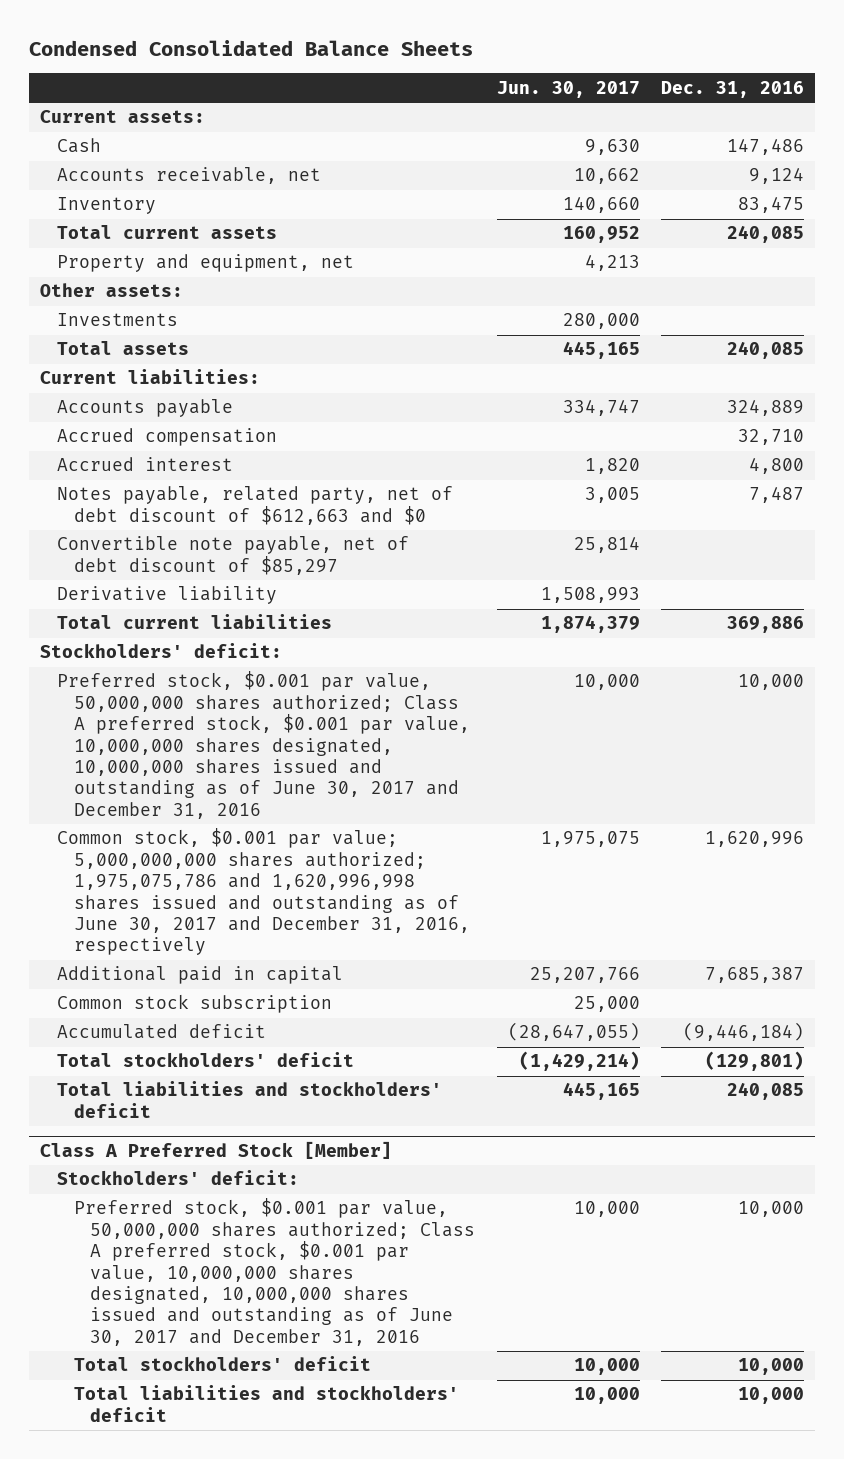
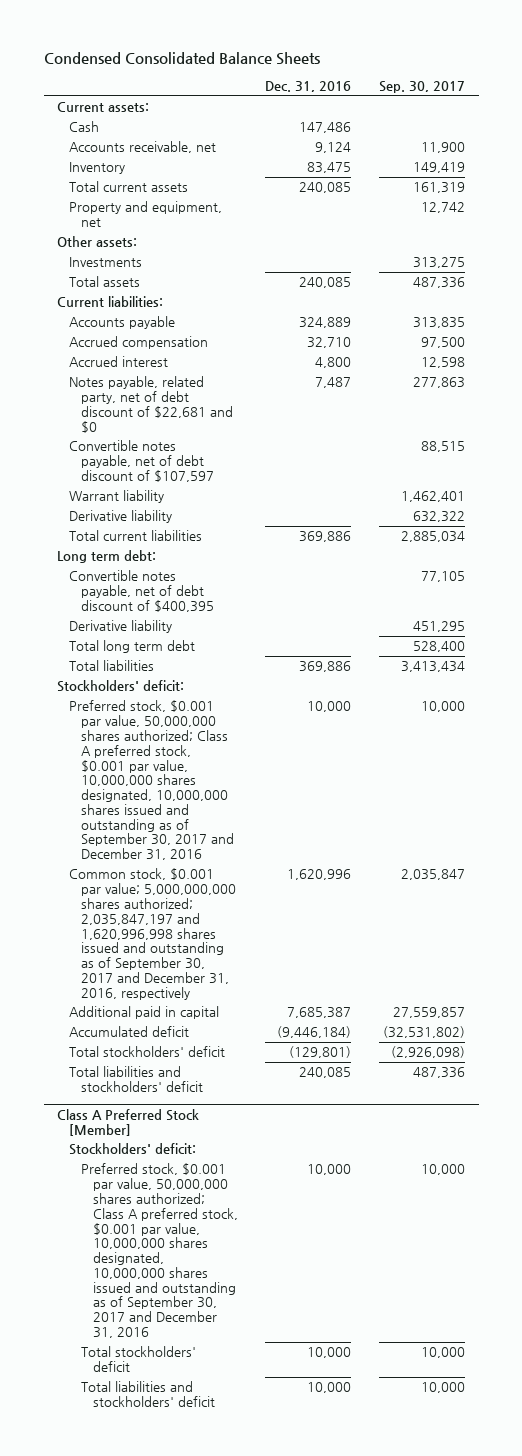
- | Jun. 30, 2017 | Dec. 31, 2016
+ | Dec. 31, 2016 | Sep. 30, 2017
- Notes payable, related party, net of debt discount of $612,663 and $0 | 3,005 | 7,487
- Convertible note payable, net of debt discount of $85,297 | 25,814 |
+ Notes payable, related party, net of debt discount of $22,681 and $0 | 7,487 | 277,863
+ Convertible notes payable, net of debt discount of $107,597 | | 88,515
+ Warrant liability | | 1,462,401
+ Long term debt:
+ Convertible notes payable, net of debt discount of $400,395 | | 77,105
+ Derivative liability | | 451,295
+ Total long term debt | | 528,400
+ Total liabilities | 369,886 | 3,413,434
- Preferred stock, $0.001 par value, 50,000,000 shares authorized; Class A preferred stock, $0.001 par value, 10,000,000 shares designated, 10,000,000 shares issued and outstanding as of June 30, 2017 and December 31, 2016 | 10,000 | 10,000
- Common stock, $0.001 par value; 5,000,000,000 shares authorized; 1,975,075,786 and 1,620,996,998 shares issued and outstanding as of June 30, 2017 and December 31, 2016, respectively | 1,975,075 | 1,620,996
+ Preferred stock, $0.001 par value, 50,000,000 shares authorized; Class A preferred stock, $0.001 par value, 10,000,000 shares designated, 10,000,000 shares issued and outstanding as of September 30, 2017 and December 31, 2016 | 10,000 | 10,000
+ Common stock, $0.001 par value; 5,000,000,000 shares authorized; 2,035,847,197 and 1,620,996,998 shares issued and outstanding as of September 30, 2017 and December 31, 2016, respectively | 1,620,996 | 2,035,847
- Common stock subscription | 25,000 |
@ Class A Preferred Stock [Member]
- Preferred stock, $0.001 par value, 50,000,000 shares authorized; Class A preferred stock, $0.001 par value, 10,000,000 shares designated, 10,000,000 shares issued and outstanding as of June 30, 2017 and December 31, 2016 | 10,000 | 10,000
+ Preferred stock, $0.001 par value, 50,000,000 shares authorized; Class A preferred stock, $0.001 par value, 10,000,000 shares designated, 10,000,000 shares issued and outstanding as of September 30, 2017 and December 31, 2016 | 10,000 | 10,000

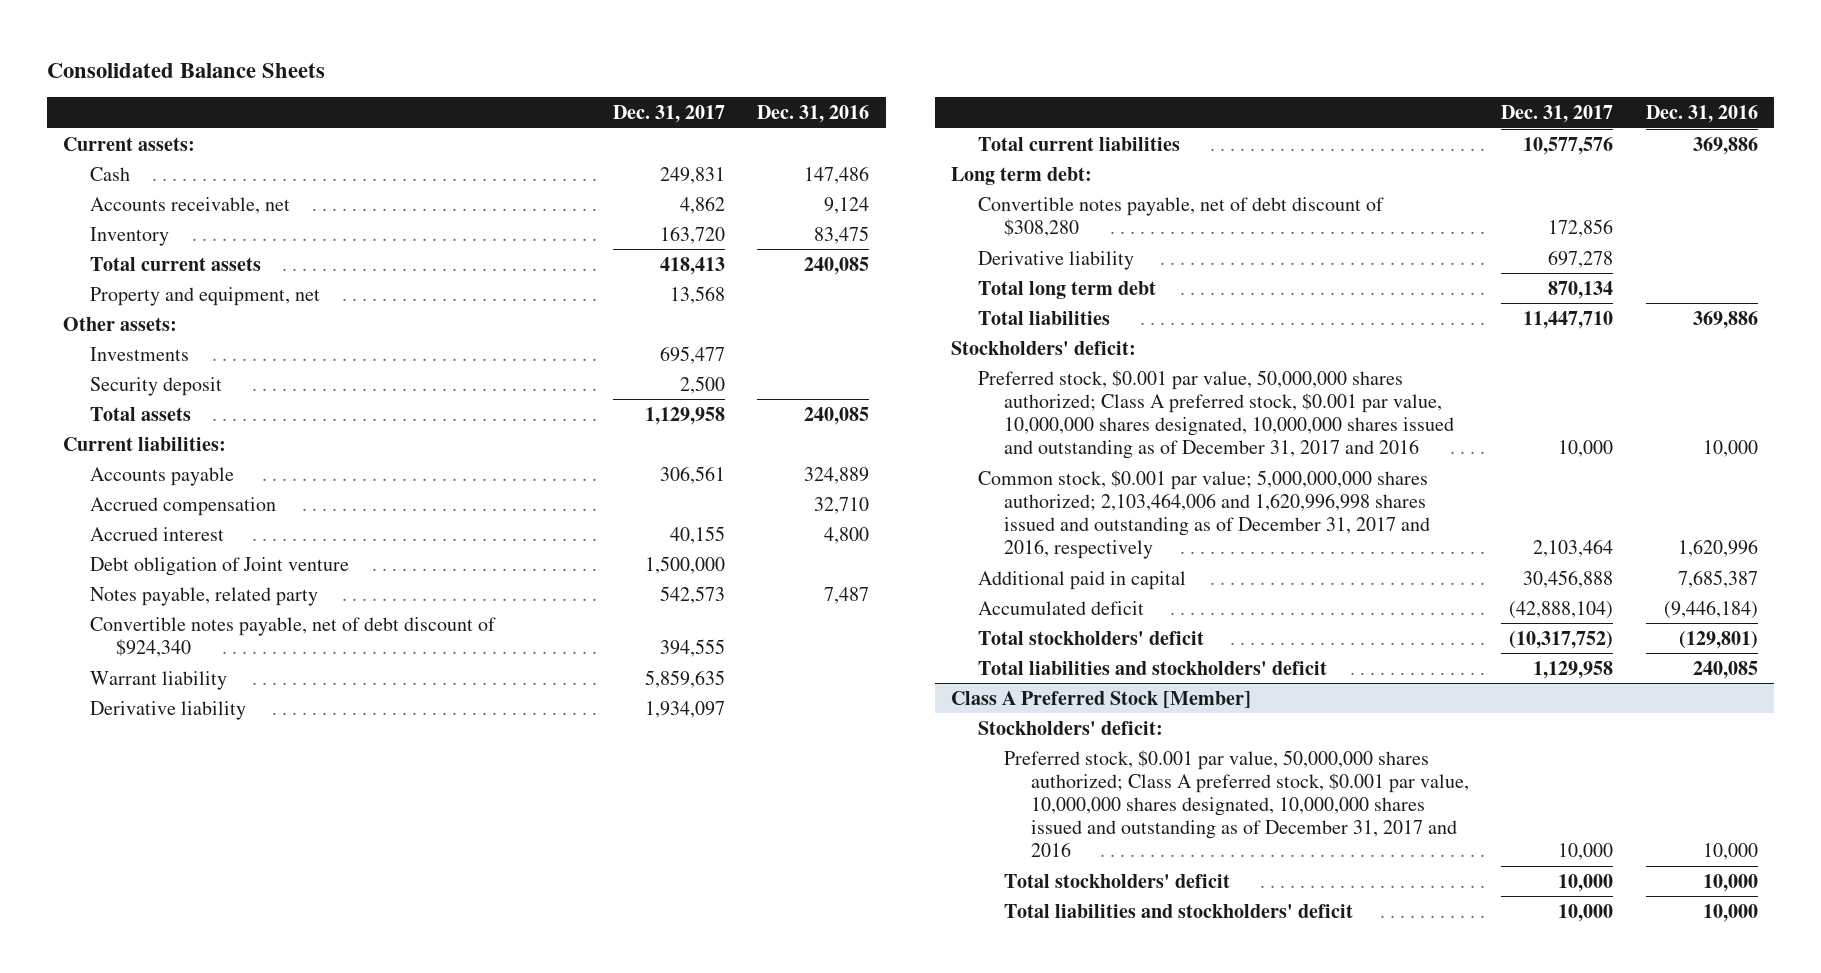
- Condensed Consolidated Balance Sheets
+ Consolidated Balance Sheets
- | Dec. 31, 2016 | Sep. 30, 2017
+ | Dec. 31, 2017 | Dec. 31, 2016
+ Security deposit | 2,500 |
- Notes payable, related party, net of debt discount of $22,681 and $0 | 7,487 | 277,863
- Convertible notes payable, net of debt discount of $107,597 | | 88,515
+ Debt obligation of Joint venture | 1,500,000 |
+ Notes payable, related party | 542,573 | 7,487
+ Convertible notes payable, net of debt discount of $924,340 | 394,555 |
- Convertible notes payable, net of debt discount of $400,395 | | 77,105
+ Convertible notes payable, net of debt discount of $308,280 | 172,856 |
- Preferred stock, $0.001 par value, 50,000,000 shares authorized; Class A preferred stock, $0.001 par value, 10,000,000 shares designated, 10,000,000 shares issued and outstanding as of September 30, 2017 and December 31, 2016 | 10,000 | 10,000
- Common stock, $0.001 par value; 5,000,000,000 shares authorized; 2,035,847,197 and 1,620,996,998 shares issued and outstanding as of September 30, 2017 and December 31, 2016, respectively | 1,620,996 | 2,035,847
+ Preferred stock, $0.001 par value, 50,000,000 shares authorized; Class A preferred stock, $0.001 par value, 10,000,000 shares designated, 10,000,000 shares issued and outstanding as of December 31, 2017 and 2016 | 10,000 | 10,000
+ Common stock, $0.001 par value; 5,000,000,000 shares authorized; 2,103,464,006 and 1,620,996,998 shares issued and outstanding as of December 31, 2017 and 2016, respectively | 2,103,464 | 1,620,996
@ Class A Preferred Stock [Member]
- Preferred stock, $0.001 par value, 50,000,000 shares authorized; Class A preferred stock, $0.001 par value, 10,000,000 shares designated, 10,000,000 shares issued and outstanding as of September 30, 2017 and December 31, 2016 | 10,000 | 10,000
+ Preferred stock, $0.001 par value, 50,000,000 shares authorized; Class A preferred stock, $0.001 par value, 10,000,000 shares designated, 10,000,000 shares issued and outstanding as of December 31, 2017 and 2016 | 10,000 | 10,000

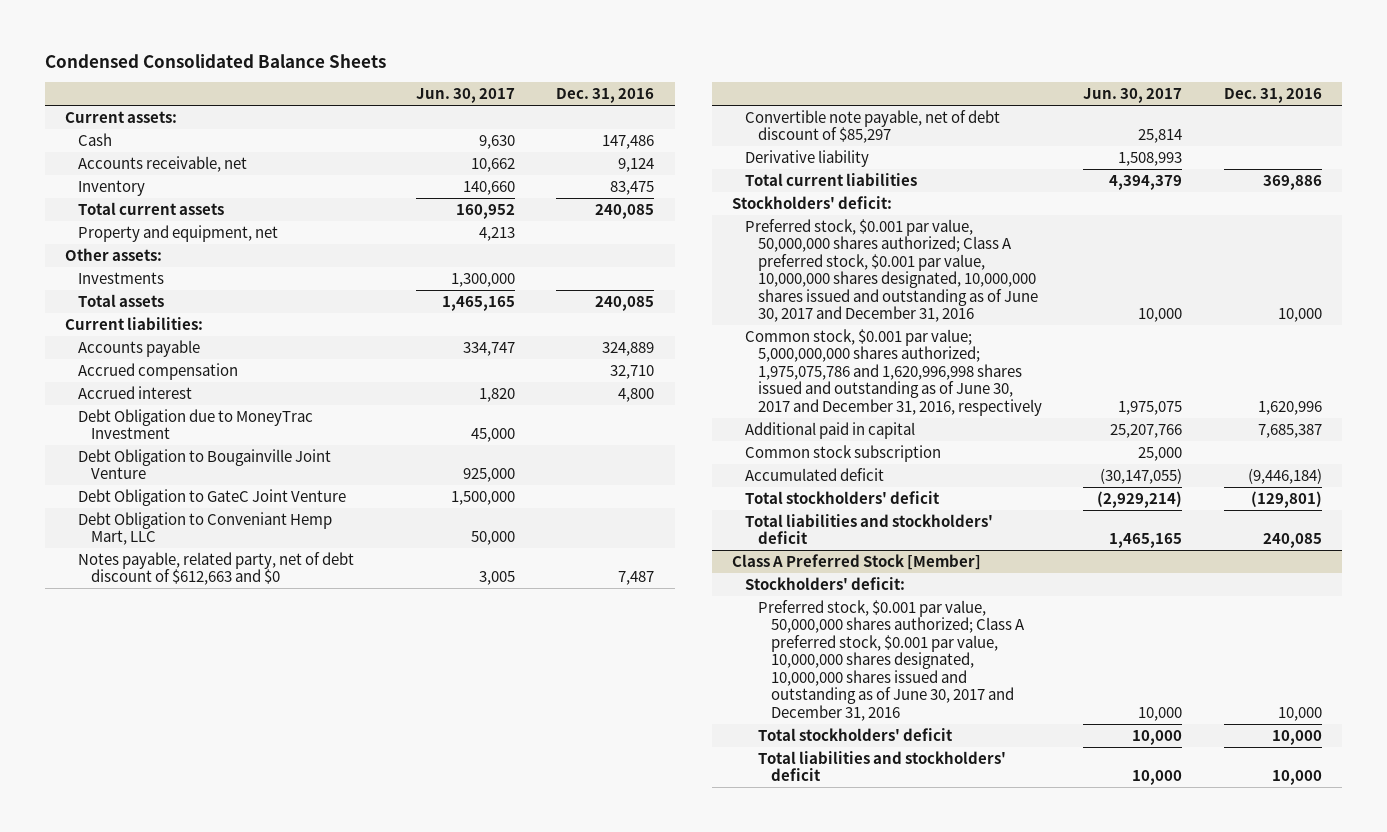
- Consolidated Balance Sheets
+ Condensed Consolidated Balance Sheets
- | Dec. 31, 2017 | Dec. 31, 2016
+ | Jun. 30, 2017 | Dec. 31, 2016
- Security deposit | 2,500 |
- Debt obligation of Joint venture | 1,500,000 |
- Notes payable, related party | 542,573 | 7,487
- Convertible notes payable, net of debt discount of $924,340 | 394,555 |
- Warrant liability | 5,859,635 |
+ Debt Obligation due to MoneyTrac Investment | 45,000 |
+ Debt Obligation to Bougainville Joint Venture | 925,000 |
+ Debt Obligation to GateC Joint Venture | 1,500,000 |
+ Debt Obligation to Conveniant Hemp Mart, LLC | 50,000 |
+ Notes payable, related party, net of debt discount of $612,663 and $0 | 3,005 | 7,487
+ Convertible note payable, net of debt discount of $85,297 | 25,814 |
- Long term debt:
- Convertible notes payable, net of debt discount of $308,280 | 172,856 |
- Derivative liability | 697,278 |
- Total long term debt | 870,134 |
- Total liabilities | 11,447,710 | 369,886
- Preferred stock, $0.001 par value, 50,000,000 shares authorized; Class A preferred stock, $0.001 par value, 10,000,000 shares designated, 10,000,000 shares issued and outstanding as of December 31, 2017 and 2016 | 10,000 | 10,000
- Common stock, $0.001 par value; 5,000,000,000 shares authorized; 2,103,464,006 and 1,620,996,998 shares issued and outstanding as of December 31, 2017 and 2016, respectively | 2,103,464 | 1,620,996
+ Preferred stock, $0.001 par value, 50,000,000 shares authorized; Class A preferred stock, $0.001 par value, 10,000,000 shares designated, 10,000,000 shares issued and outstanding as of June 30, 2017 and December 31, 2016 | 10,000 | 10,000
+ Common stock, $0.001 par value; 5,000,000,000 shares authorized; 1,975,075,786 and 1,620,996,998 shares issued and outstanding as of June 30, 2017 and December 31, 2016, respectively | 1,975,075 | 1,620,996
+ Common stock subscription | 25,000 |
@ Class A Preferred Stock [Member]
- Preferred stock, $0.001 par value, 50,000,000 shares authorized; Class A preferred stock, $0.001 par value, 10,000,000 shares designated, 10,000,000 shares issued and outstanding as of December 31, 2017 and 2016 | 10,000 | 10,000
+ Preferred stock, $0.001 par value, 50,000,000 shares authorized; Class A preferred stock, $0.001 par value, 10,000,000 shares designated, 10,000,000 shares issued and outstanding as of June 30, 2017 and December 31, 2016 | 10,000 | 10,000

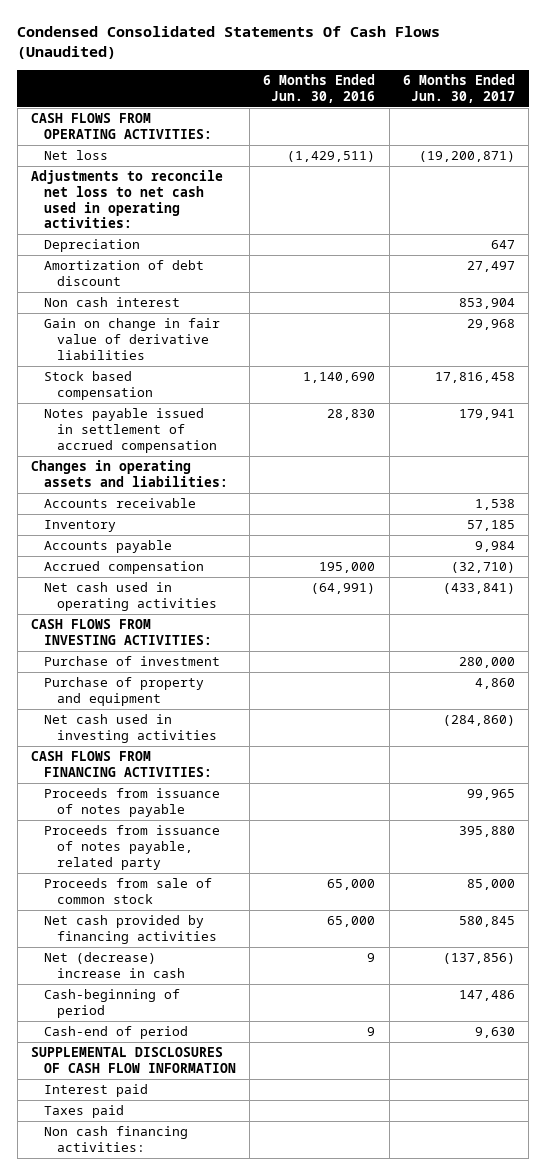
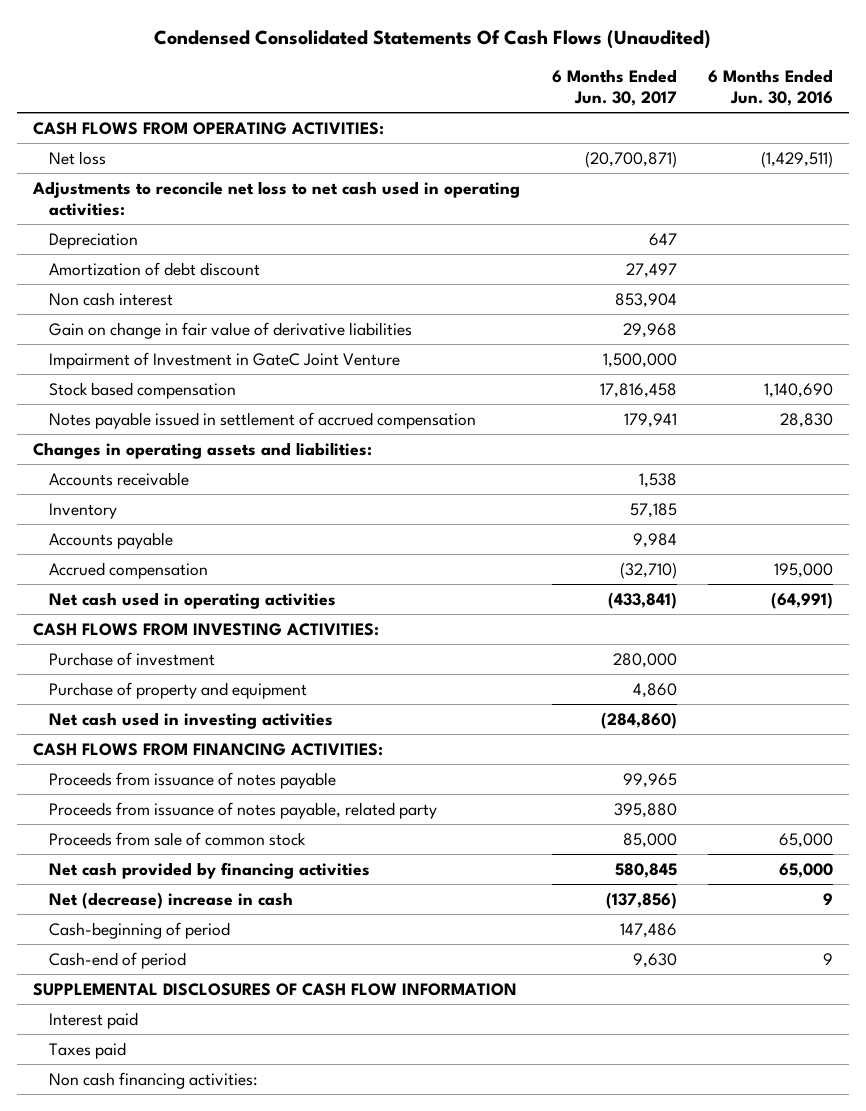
- | 6 Months Ended Jun. 30, 2016 | 6 Months Ended Jun. 30, 2017
+ | 6 Months Ended Jun. 30, 2017 | 6 Months Ended Jun. 30, 2016
- Net loss | (1,429,511) | (19,200,871)
+ Net loss | (20,700,871) | (1,429,511)
+ Impairment of Investment in GateC Joint Venture | 1,500,000 |

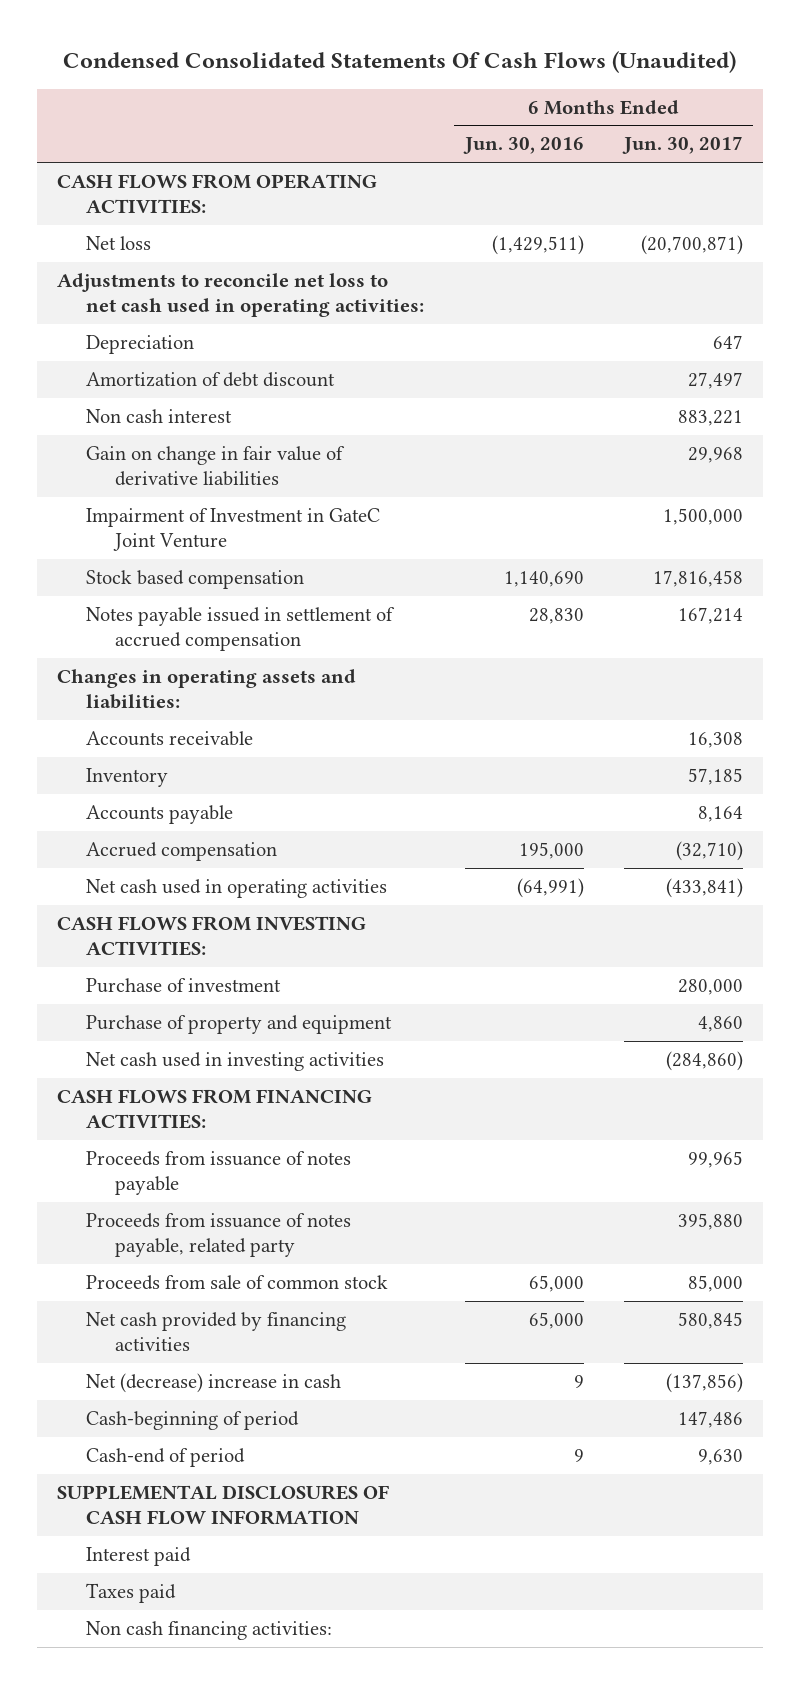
- | 6 Months Ended Jun. 30, 2017 | 6 Months Ended Jun. 30, 2016
+ | 6 Months Ended Jun. 30, 2016 | 6 Months Ended Jun. 30, 2017
- Non cash interest | 853,904 |
+ Non cash interest | | 883,221
- Notes payable issued in settlement of accrued compensation | 179,941 | 28,830
+ Notes payable issued in settlement of accrued compensation | 28,830 | 167,214
- Accounts receivable | 1,538 |
+ Accounts receivable | | 16,308
- Accounts payable | 9,984 |
+ Accounts payable | | 8,164

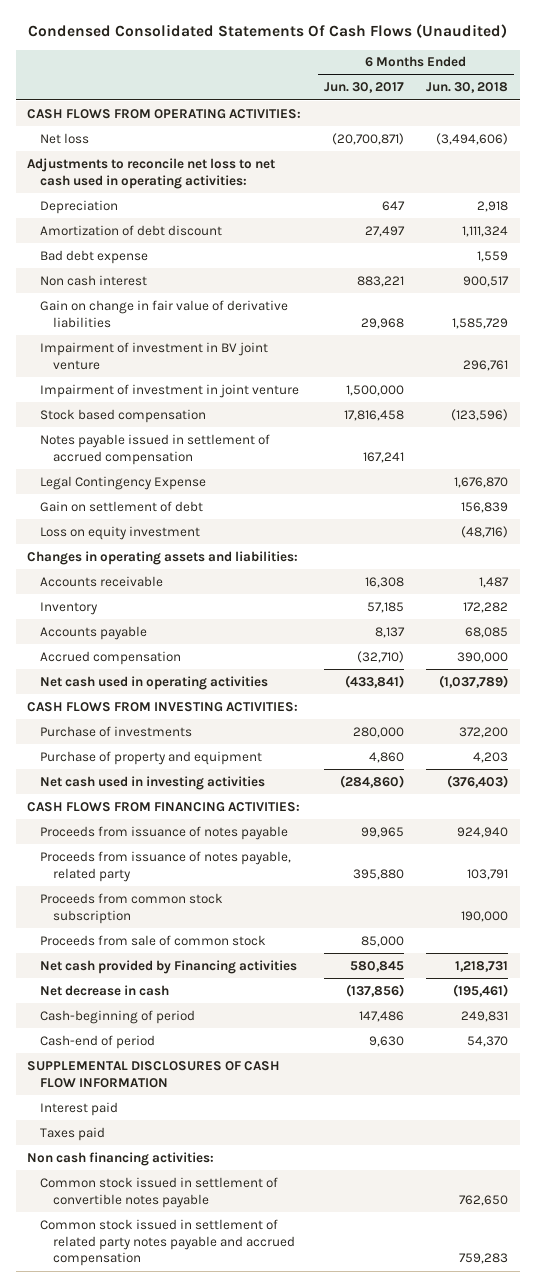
- | 6 Months Ended Jun. 30, 2016 | 6 Months Ended Jun. 30, 2017
+ | 6 Months Ended Jun. 30, 2017 | 6 Months Ended Jun. 30, 2018
+ Bad debt expense | | 1,559
- Impairment of Investment in GateC Joint Venture | | 1,500,000
+ Impairment of investment in BV joint venture | | 296,761
+ Impairment of investment in joint venture | 1,500,000 |
- Notes payable issued in settlement of accrued compensation | 28,830 | 167,214
+ Notes payable issued in settlement of accrued compensation | 167,241 |
+ Legal Contingency Expense | | 1,676,870
+ Gain on settlement of debt | | 156,839
+ Loss on equity investment | | (48,716)
- Accounts payable | | 8,164
+ Accounts payable | 8,137 | 68,085
- Purchase of investment | | 280,000
+ Purchase of investments | 280,000 | 372,200
+ Proceeds from common stock subscription | | 190,000
- Net cash provided by financing activities | 65,000 | 580,845
- Net (decrease) increase in cash | 9 | (137,856)
+ Net cash provided by Financing activities | 580,845 | 1,218,731
+ Net decrease in cash | (137,856) | (195,461)
+ Common stock issued in settlement of convertible notes payable | | 762,650
+ Common stock issued in settlement of related party notes payable and accrued compensation | | 759,283

